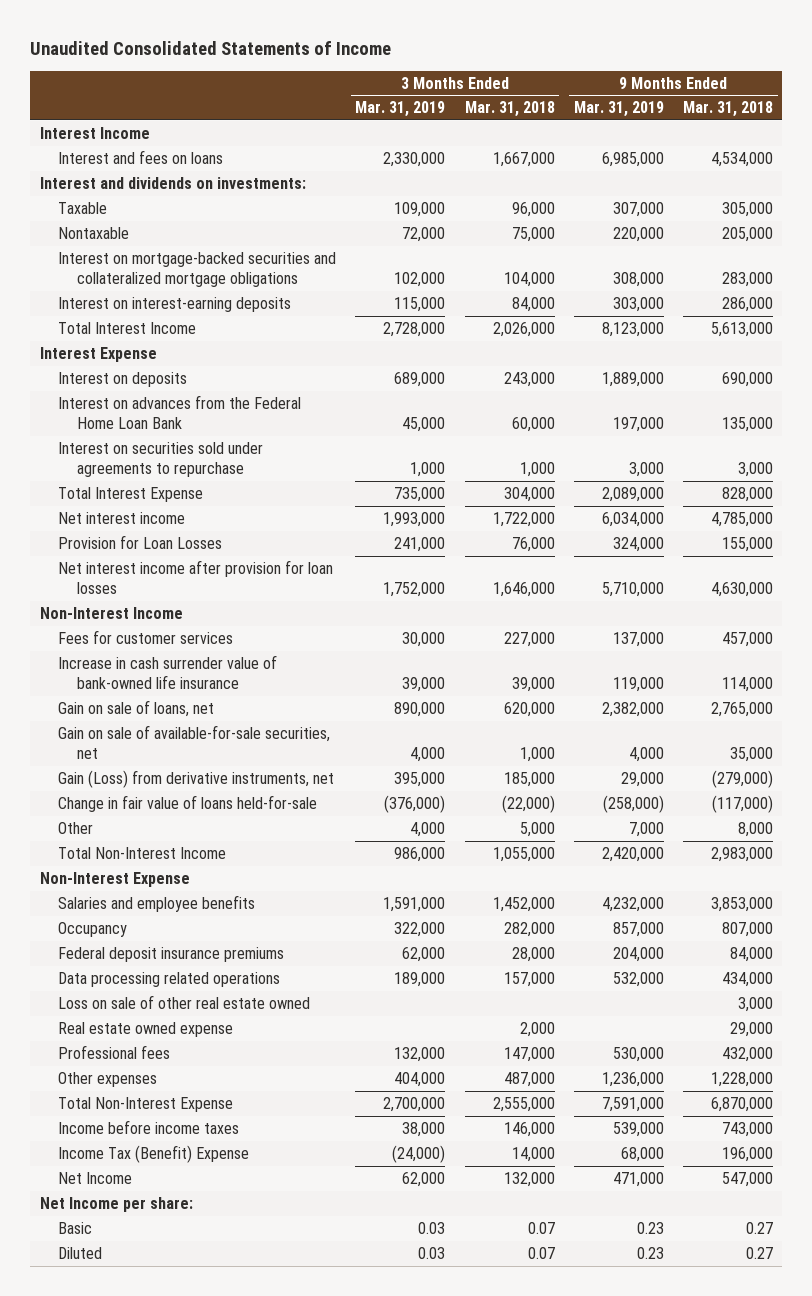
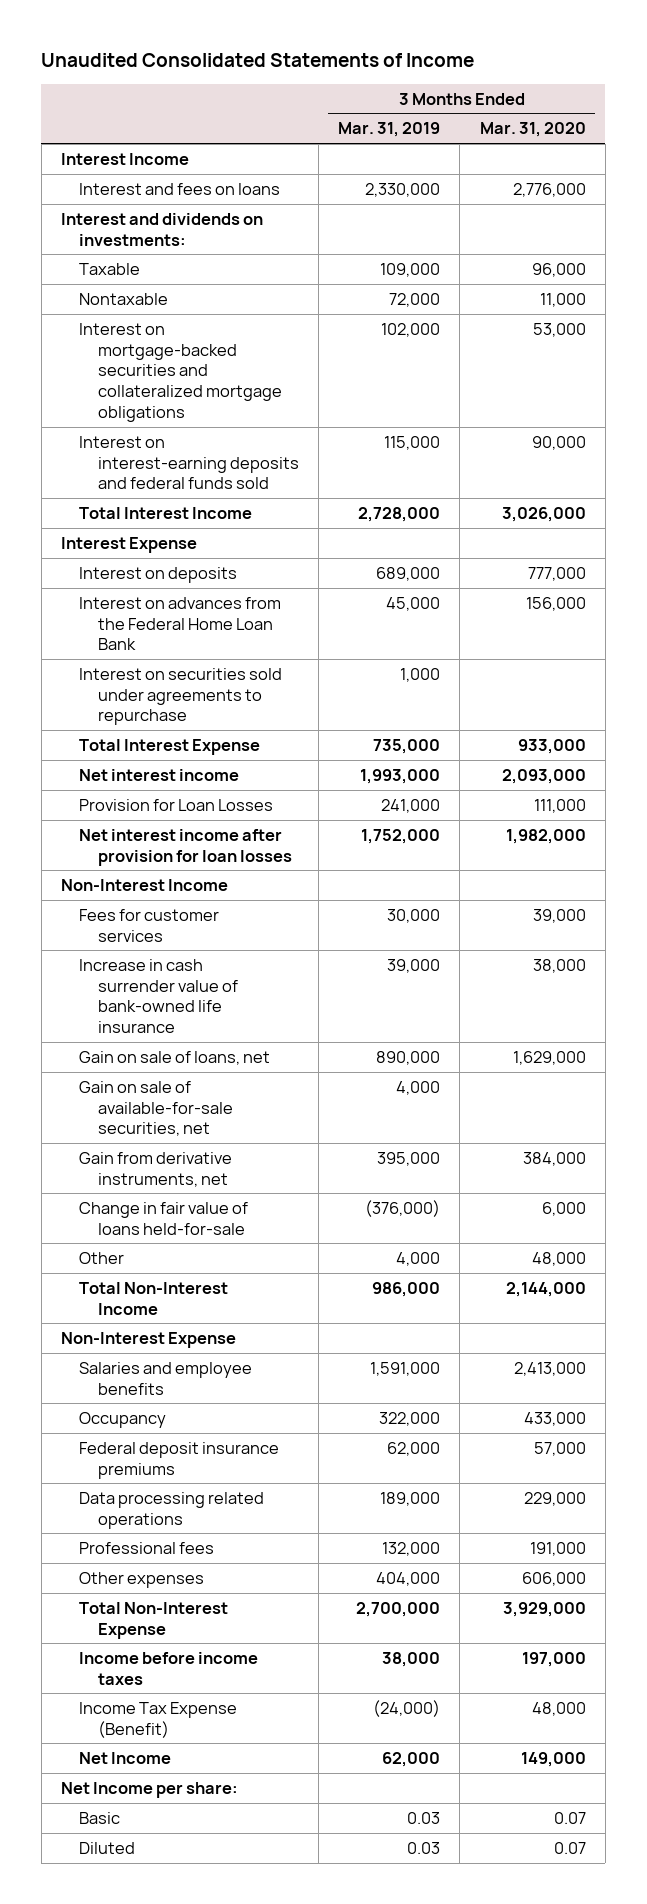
- | 3 Months Ended Mar. 31, 2019 | 3 Months Ended Mar. 31, 2018 | 9 Months Ended Mar. 31, 2019 | 9 Months Ended Mar. 31, 2018
+ | 3 Months Ended Mar. 31, 2019 | 3 Months Ended Mar. 31, 2020
- Interest on interest-earning deposits | 115,000 | 84,000 | 303,000 | 286,000
+ Interest on interest-earning deposits and federal funds sold | 115,000 | 90,000
- Gain (Loss) from derivative instruments, net | 395,000 | 185,000 | 29,000 | (279,000)
+ Gain from derivative instruments, net | 395,000 | 384,000
- Loss on sale of other real estate owned | | | | 3,000
- Real estate owned expense | | 2,000 | | 29,000
- Income Tax (Benefit) Expense | (24,000) | 14,000 | 68,000 | 196,000
+ Income Tax Expense (Benefit) | (24,000) | 48,000

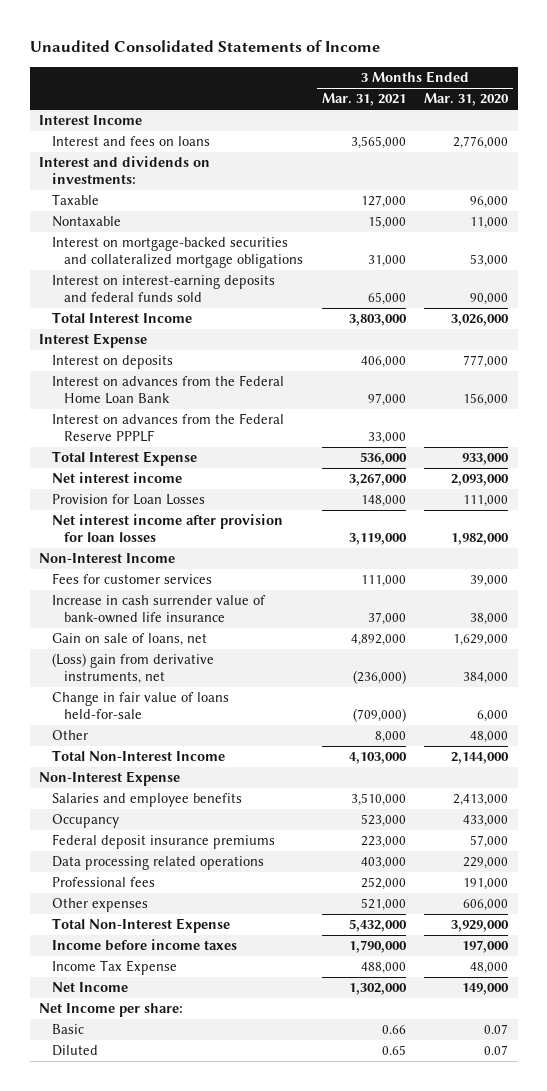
- | 3 Months Ended Mar. 31, 2019 | 3 Months Ended Mar. 31, 2020
+ | 3 Months Ended Mar. 31, 2021 | 3 Months Ended Mar. 31, 2020
- Interest on securities sold under agreements to repurchase | 1,000 |
+ Interest on advances from the Federal Reserve PPPLF | 33,000 |
- Gain on sale of available-for-sale securities, net | 4,000 |
- Gain from derivative instruments, net | 395,000 | 384,000
+ (Loss) gain from derivative instruments, net | (236,000) | 384,000
- Income Tax Expense (Benefit) | (24,000) | 48,000
+ Income Tax Expense | 488,000 | 48,000

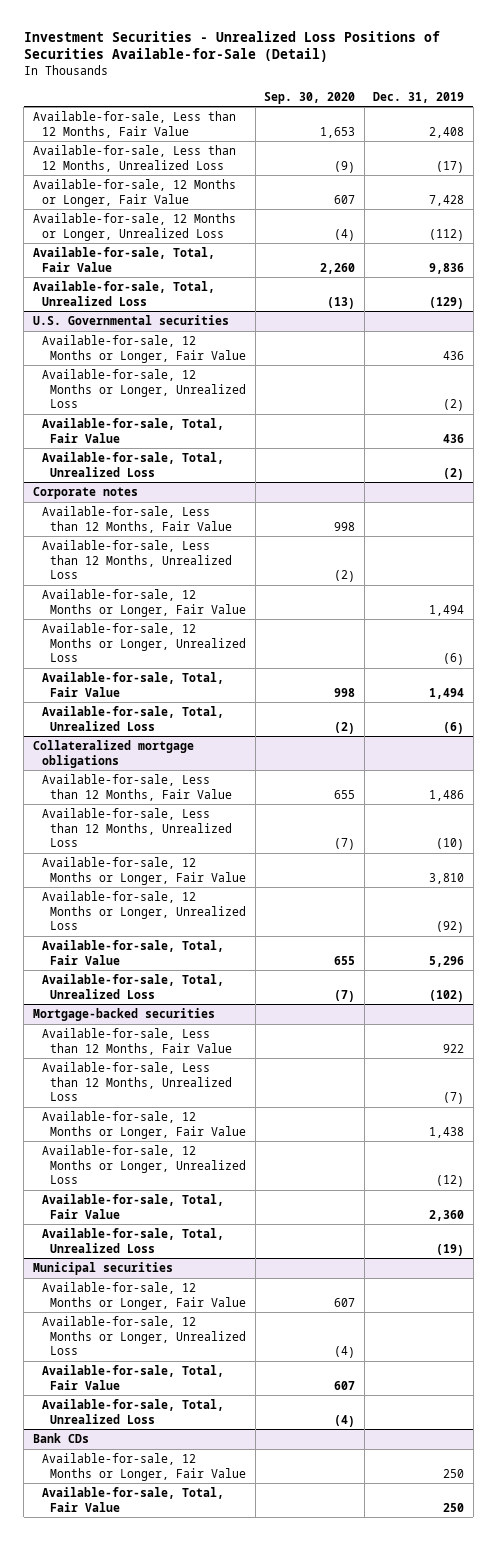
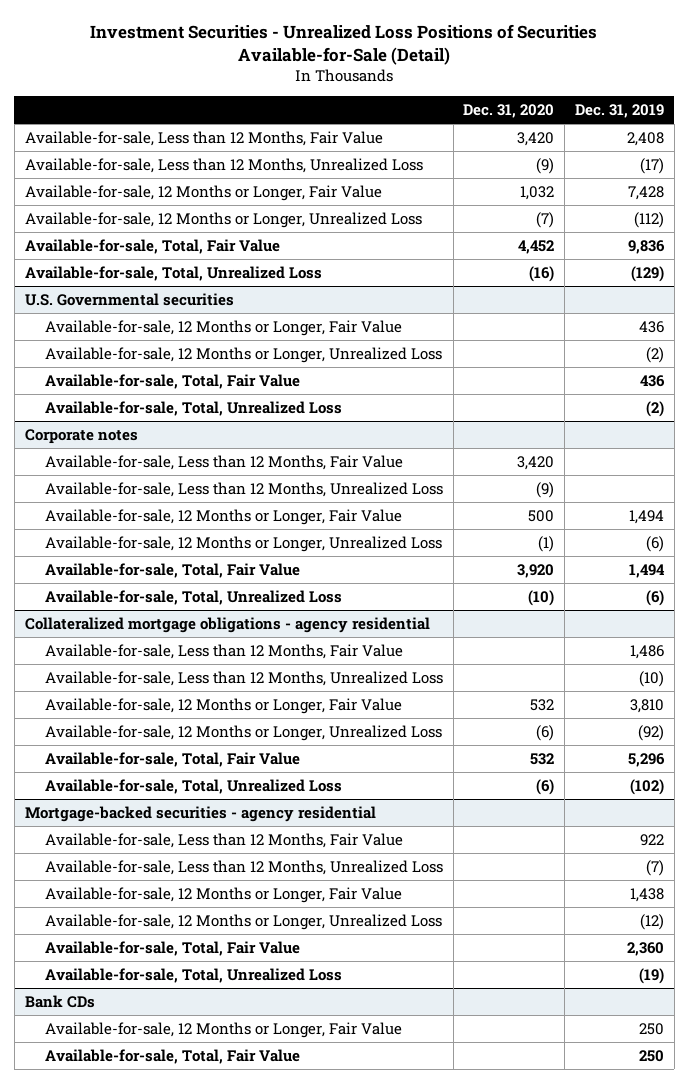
- | Sep. 30, 2020 | Dec. 31, 2019
+ | Dec. 31, 2020 | Dec. 31, 2019
- Collateralized mortgage obligations
+ Collateralized mortgage obligations - agency residential
- Mortgage-backed securities
+ Mortgage-backed securities - agency residential
- Municipal securities
- Available-for-sale, 12 Months or Longer, Fair Value | 607 |
- Available-for-sale, 12 Months or Longer, Unrealized Loss | (4) |
- Available-for-sale, Total, Fair Value | 607 |
- Available-for-sale, Total, Unrealized Loss | (4) |

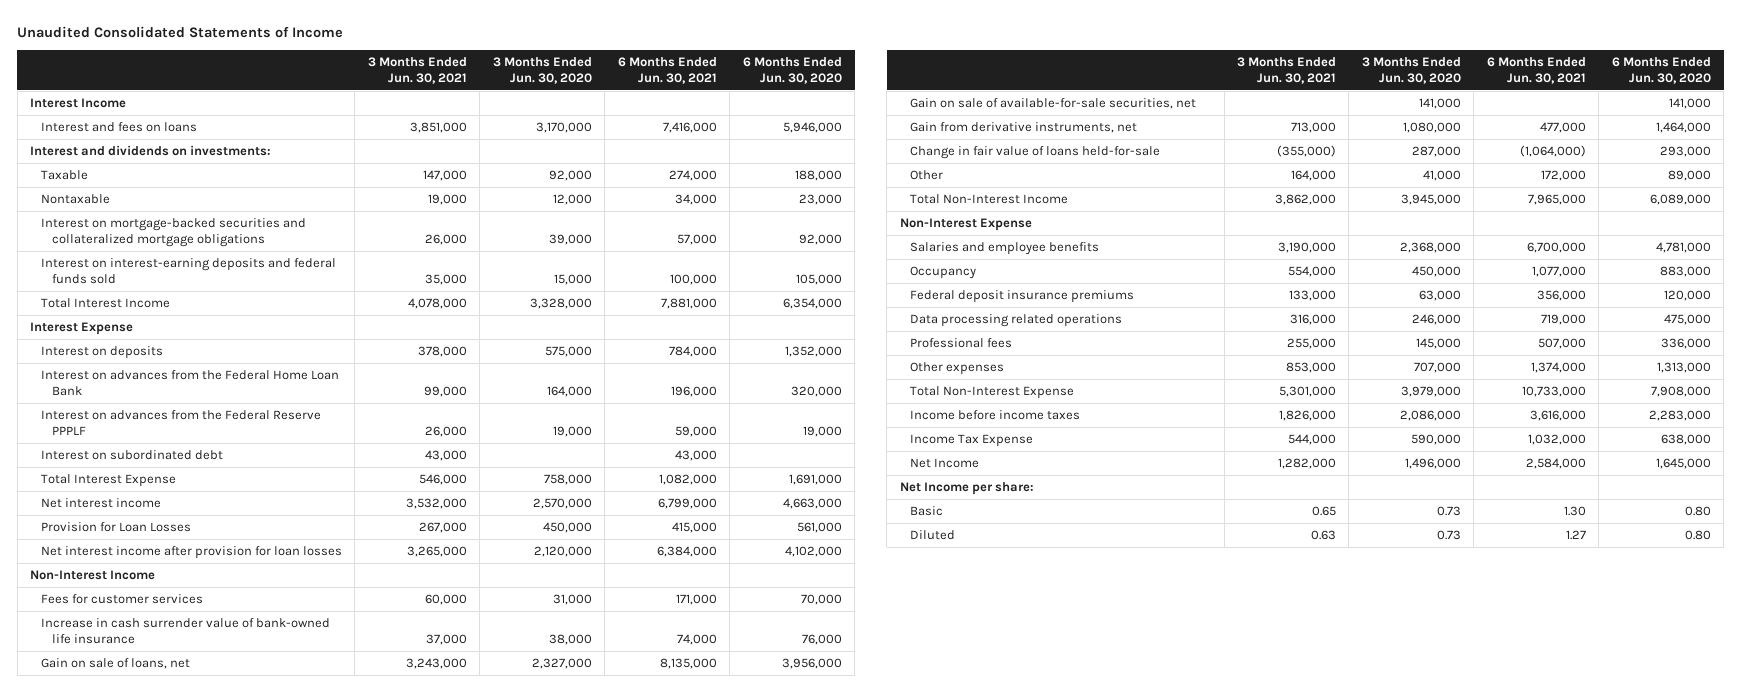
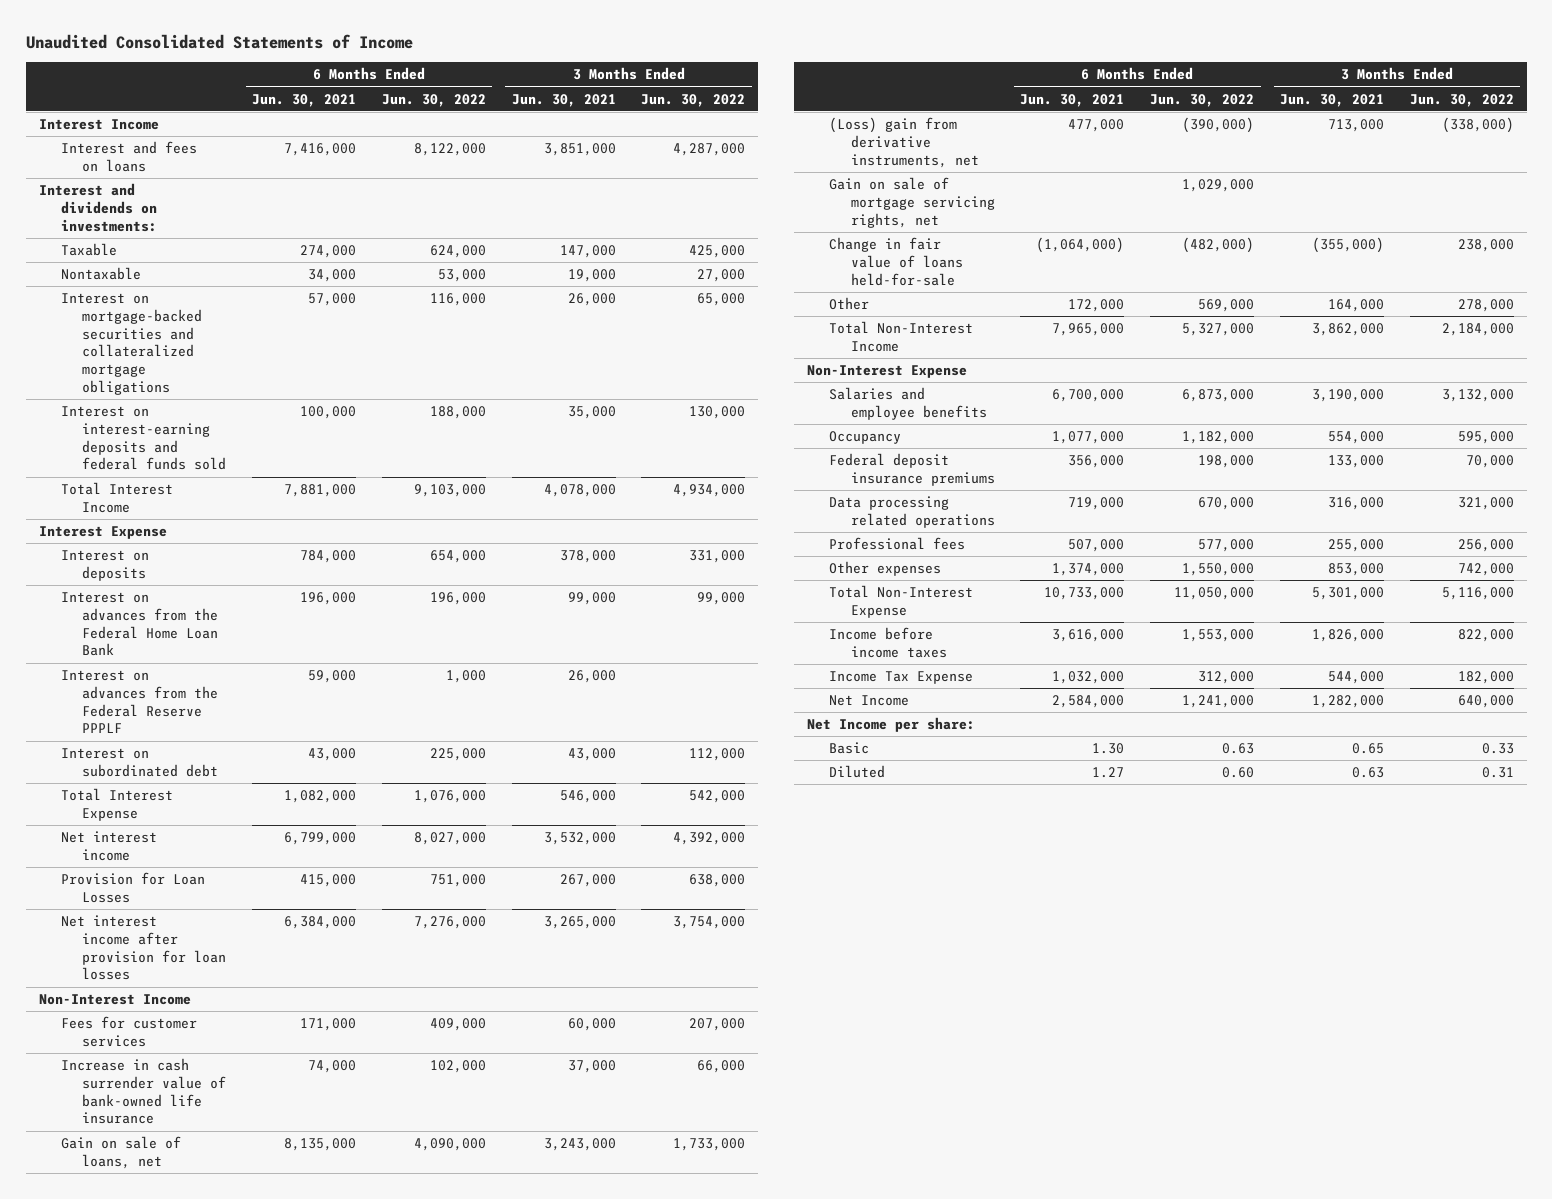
- | 3 Months Ended Jun. 30, 2021 | 3 Months Ended Jun. 30, 2020 | 6 Months Ended Jun. 30, 2021 | 6 Months Ended Jun. 30, 2020
+ | 6 Months Ended Jun. 30, 2021 | 6 Months Ended Jun. 30, 2022 | 3 Months Ended Jun. 30, 2021 | 3 Months Ended Jun. 30, 2022
- Gain on sale of available-for-sale securities, net | | 141,000 | | 141,000
- Gain from derivative instruments, net | 713,000 | 1,080,000 | 477,000 | 1,464,000
+ (Loss) gain from derivative instruments, net | 477,000 | (390,000) | 713,000 | (338,000)
+ Gain on sale of mortgage servicing rights, net | | 1,029,000 | |

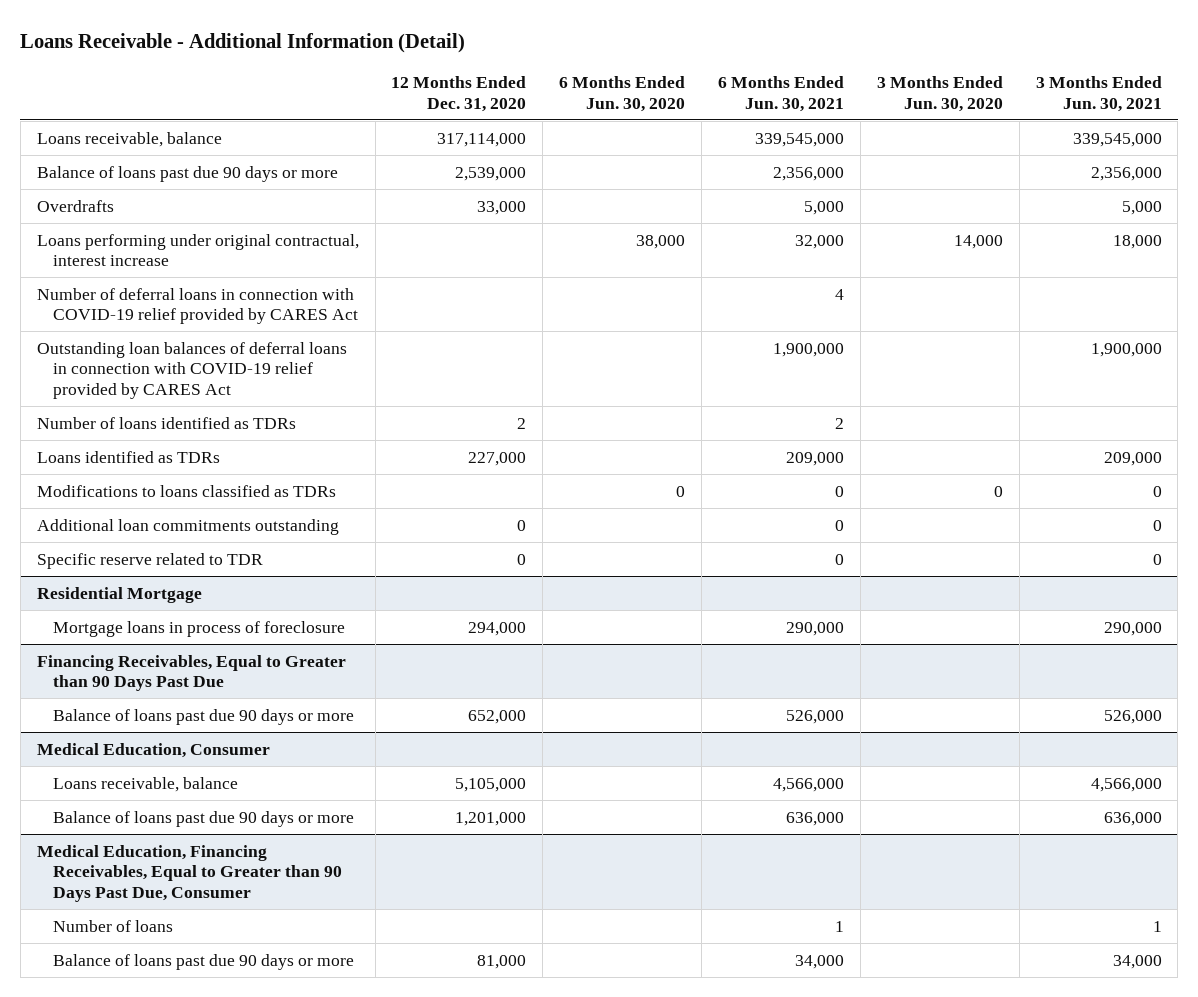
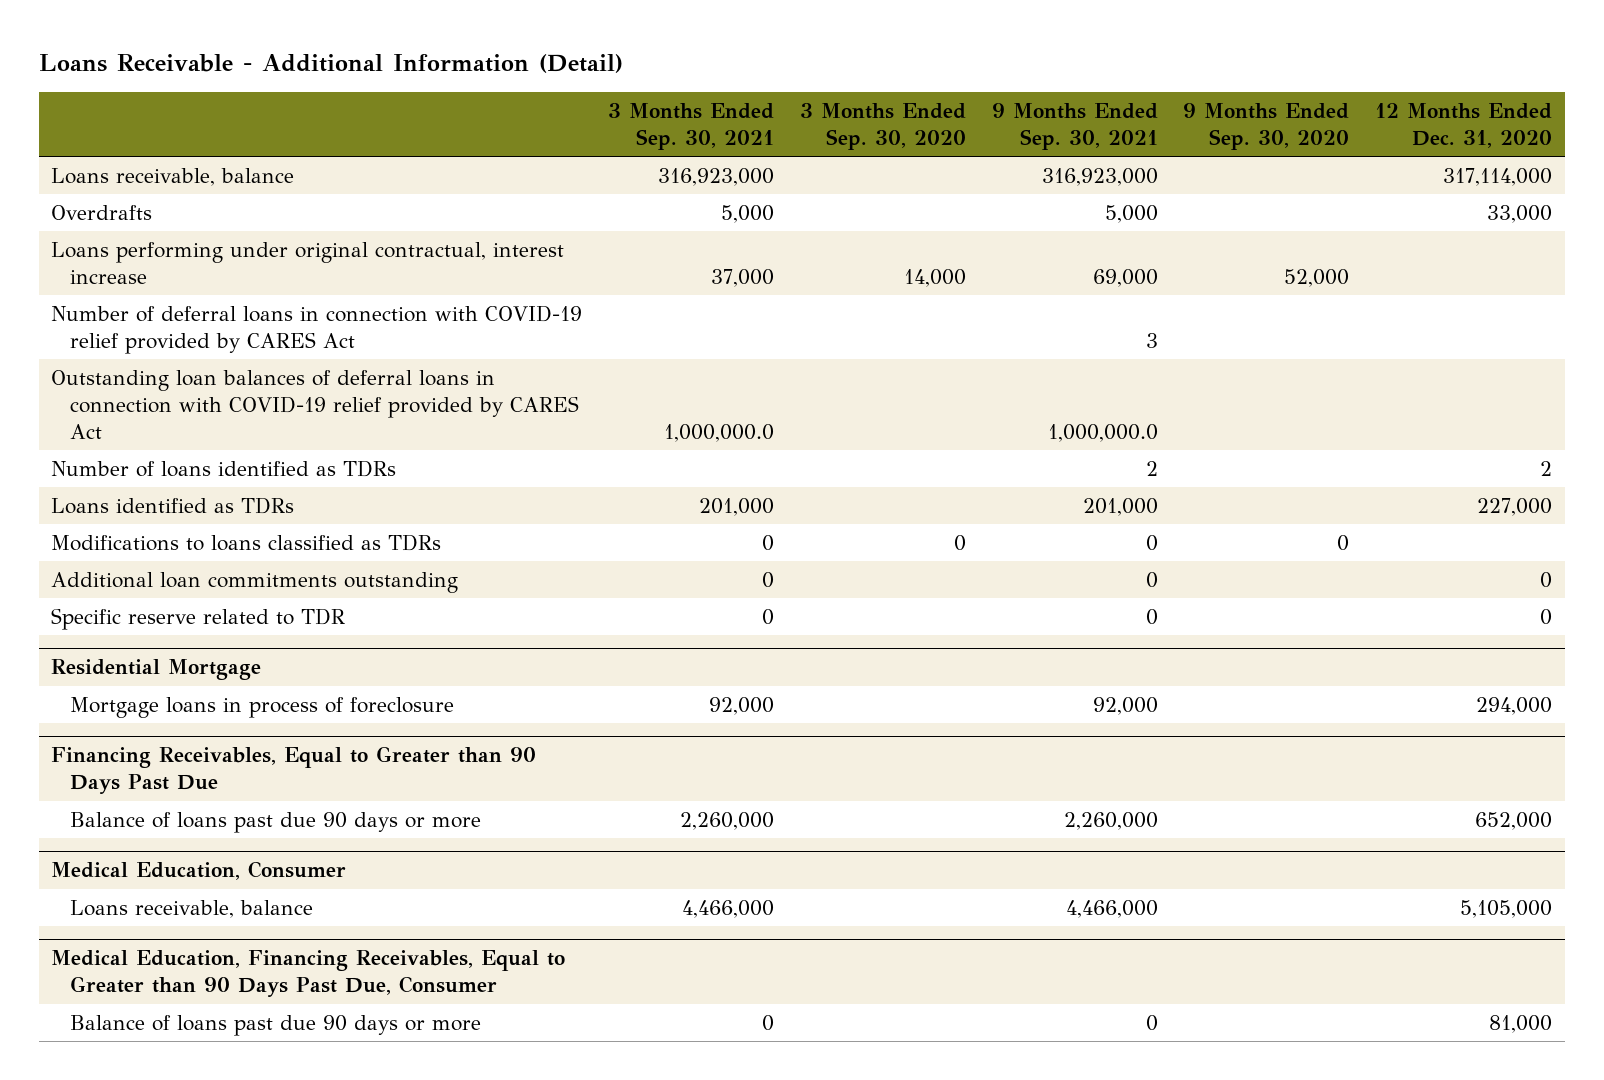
- | 12 Months Ended Dec. 31, 2020 | 6 Months Ended Jun. 30, 2020 | 6 Months Ended Jun. 30, 2021 | 3 Months Ended Jun. 30, 2020 | 3 Months Ended Jun. 30, 2021
+ | 3 Months Ended Sep. 30, 2021 | 3 Months Ended Sep. 30, 2020 | 9 Months Ended Sep. 30, 2021 | 9 Months Ended Sep. 30, 2020 | 12 Months Ended Dec. 31, 2020
- Balance of loans past due 90 days or more | 2,539,000 | | 2,356,000 | | 2,356,000
@ Medical Education, Consumer
- Balance of loans past due 90 days or more | 1,201,000 | | 636,000 | | 636,000
@ Medical Education, Financing Receivables, Equal to Greater than 90 Days Past Due, Consumer
- Number of loans | | | 1 | | 1

